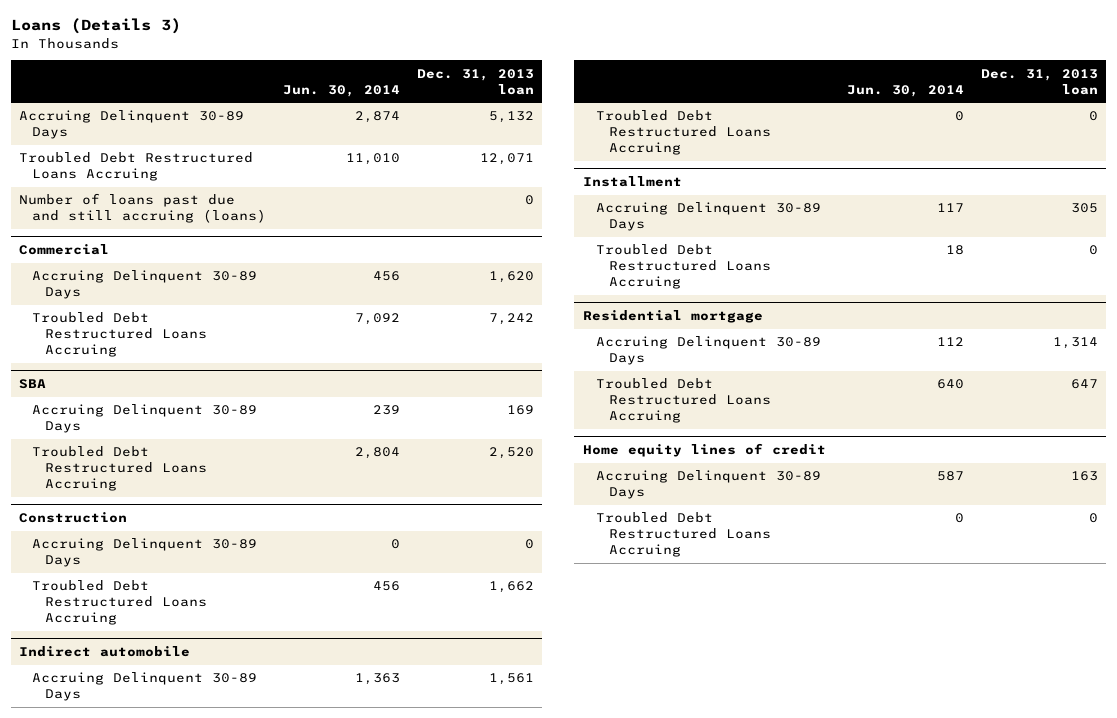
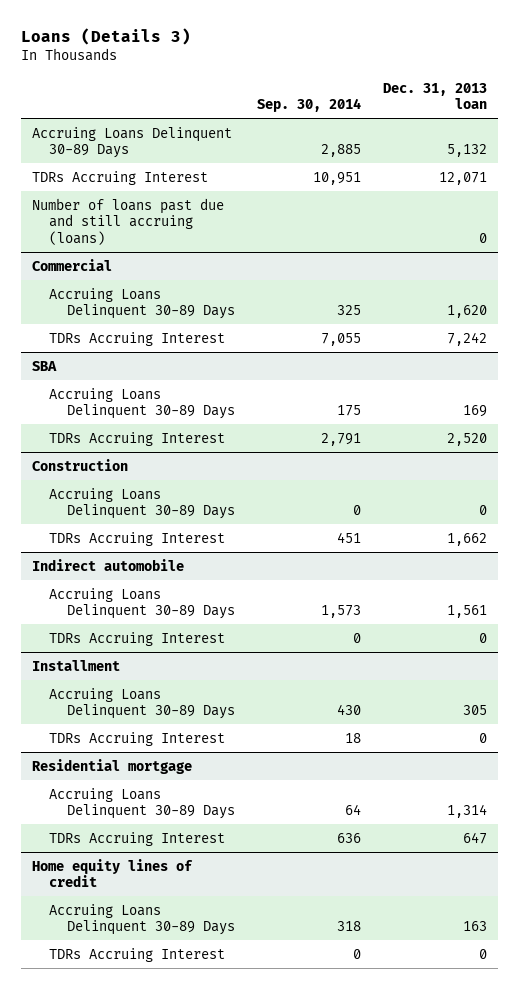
- | Jun. 30, 2014 | Dec. 31, 2013 loan
+ | Sep. 30, 2014 | Dec. 31, 2013 loan
- Accruing Delinquent 30-89 Days | 2,874 | 5,132
- Troubled Debt Restructured Loans Accruing | 11,010 | 12,071
+ Accruing Loans Delinquent 30-89 Days | 2,885 | 5,132
+ TDRs Accruing Interest | 10,951 | 12,071
@ Commercial
- Accruing Delinquent 30-89 Days | 456 | 1,620
- Troubled Debt Restructured Loans Accruing | 7,092 | 7,242
+ Accruing Loans Delinquent 30-89 Days | 325 | 1,620
+ TDRs Accruing Interest | 7,055 | 7,242
@ SBA
- Accruing Delinquent 30-89 Days | 239 | 169
- Troubled Debt Restructured Loans Accruing | 2,804 | 2,520
+ Accruing Loans Delinquent 30-89 Days | 175 | 169
+ TDRs Accruing Interest | 2,791 | 2,520
@ Construction
- Accruing Delinquent 30-89 Days | 0 | 0
- Troubled Debt Restructured Loans Accruing | 456 | 1,662
+ Accruing Loans Delinquent 30-89 Days | 0 | 0
+ TDRs Accruing Interest | 451 | 1,662
@ Indirect automobile
- Accruing Delinquent 30-89 Days | 1,363 | 1,561
- Troubled Debt Restructured Loans Accruing | 0 | 0
+ Accruing Loans Delinquent 30-89 Days | 1,573 | 1,561
+ TDRs Accruing Interest | 0 | 0
@ Installment
- Accruing Delinquent 30-89 Days | 117 | 305
- Troubled Debt Restructured Loans Accruing | 18 | 0
+ Accruing Loans Delinquent 30-89 Days | 430 | 305
+ TDRs Accruing Interest | 18 | 0
@ Residential mortgage
- Accruing Delinquent 30-89 Days | 112 | 1,314
- Troubled Debt Restructured Loans Accruing | 640 | 647
+ Accruing Loans Delinquent 30-89 Days | 64 | 1,314
+ TDRs Accruing Interest | 636 | 647
@ Home equity lines of credit
- Accruing Delinquent 30-89 Days | 587 | 163
- Troubled Debt Restructured Loans Accruing | 0 | 0
+ Accruing Loans Delinquent 30-89 Days | 318 | 163
+ TDRs Accruing Interest | 0 | 0

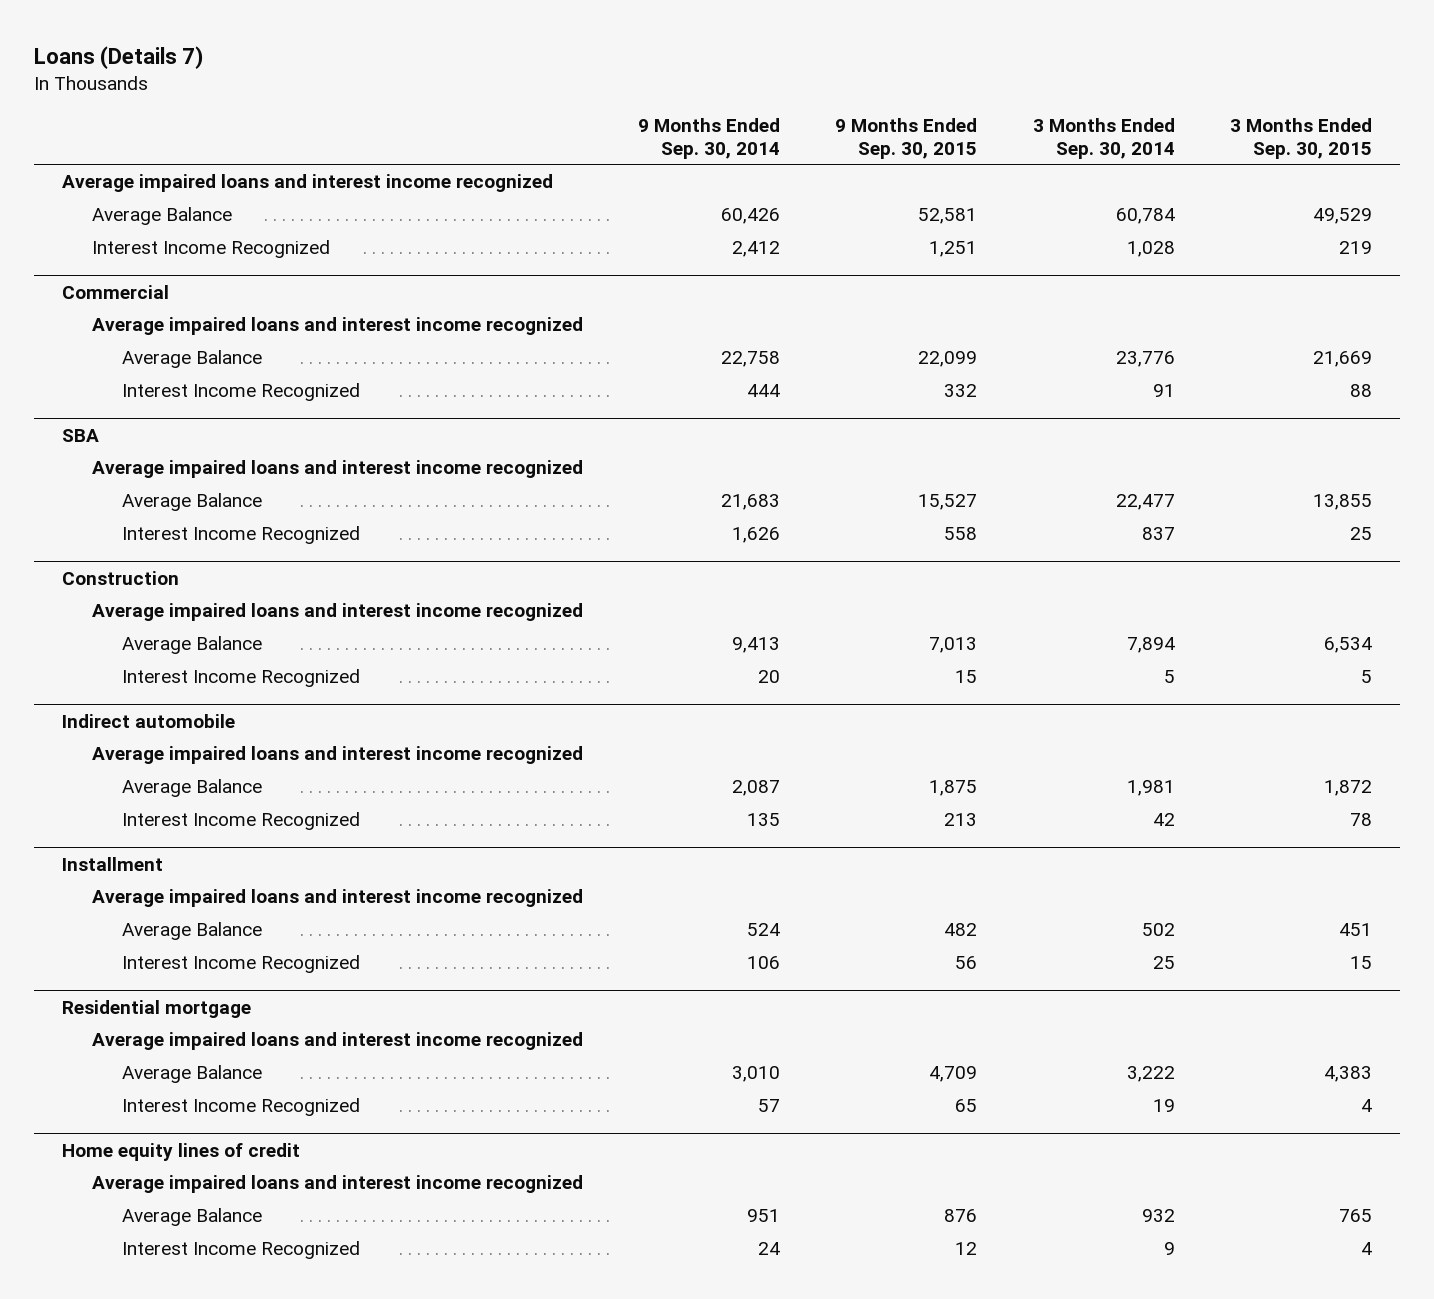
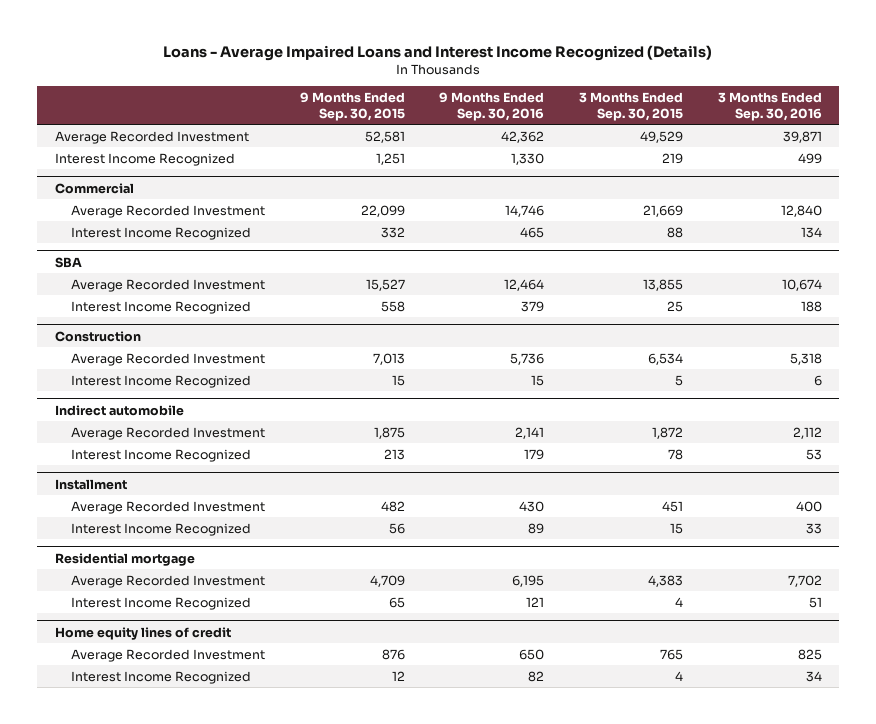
- Loans (Details 7)
+ Loans - Average Impaired Loans and Interest Income Recognized (Details)
- | 9 Months Ended Sep. 30, 2014 | 9 Months Ended Sep. 30, 2015 | 3 Months Ended Sep. 30, 2014 | 3 Months Ended Sep. 30, 2015
+ | 9 Months Ended Sep. 30, 2015 | 9 Months Ended Sep. 30, 2016 | 3 Months Ended Sep. 30, 2015 | 3 Months Ended Sep. 30, 2016
- Average impaired loans and interest income recognized
- Average Balance | 60,426 | 52,581 | 60,784 | 49,529
+ Average Recorded Investment | 52,581 | 42,362 | 49,529 | 39,871
@ Commercial
- Average impaired loans and interest income recognized
- Average Balance | 22,758 | 22,099 | 23,776 | 21,669
+ Average Recorded Investment | 22,099 | 14,746 | 21,669 | 12,840
@ SBA
- Average impaired loans and interest income recognized
- Average Balance | 21,683 | 15,527 | 22,477 | 13,855
+ Average Recorded Investment | 15,527 | 12,464 | 13,855 | 10,674
@ Construction
- Average impaired loans and interest income recognized
- Average Balance | 9,413 | 7,013 | 7,894 | 6,534
+ Average Recorded Investment | 7,013 | 5,736 | 6,534 | 5,318
@ Indirect automobile
- Average impaired loans and interest income recognized
- Average Balance | 2,087 | 1,875 | 1,981 | 1,872
+ Average Recorded Investment | 1,875 | 2,141 | 1,872 | 2,112
@ Installment
- Average impaired loans and interest income recognized
- Average Balance | 524 | 482 | 502 | 451
+ Average Recorded Investment | 482 | 430 | 451 | 400
@ Residential mortgage
- Average impaired loans and interest income recognized
- Average Balance | 3,010 | 4,709 | 3,222 | 4,383
+ Average Recorded Investment | 4,709 | 6,195 | 4,383 | 7,702
@ Home equity lines of credit
- Average impaired loans and interest income recognized
- Average Balance | 951 | 876 | 932 | 765
+ Average Recorded Investment | 876 | 650 | 765 | 825

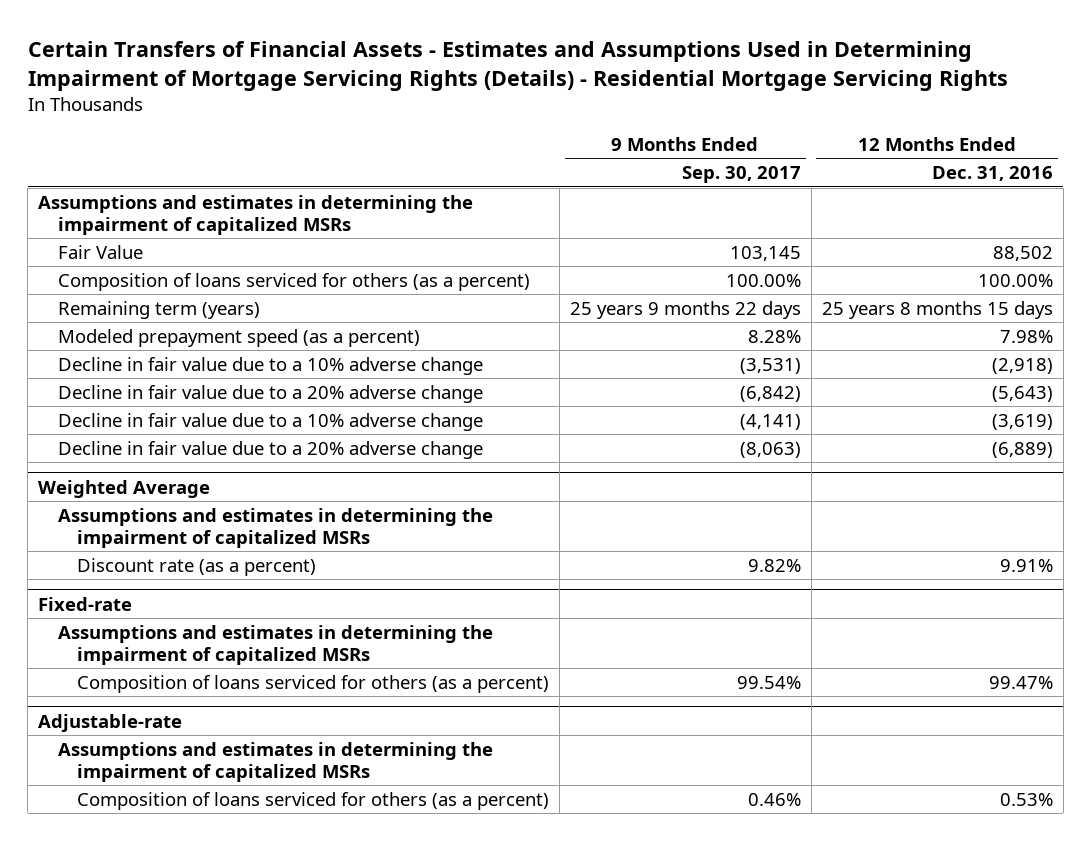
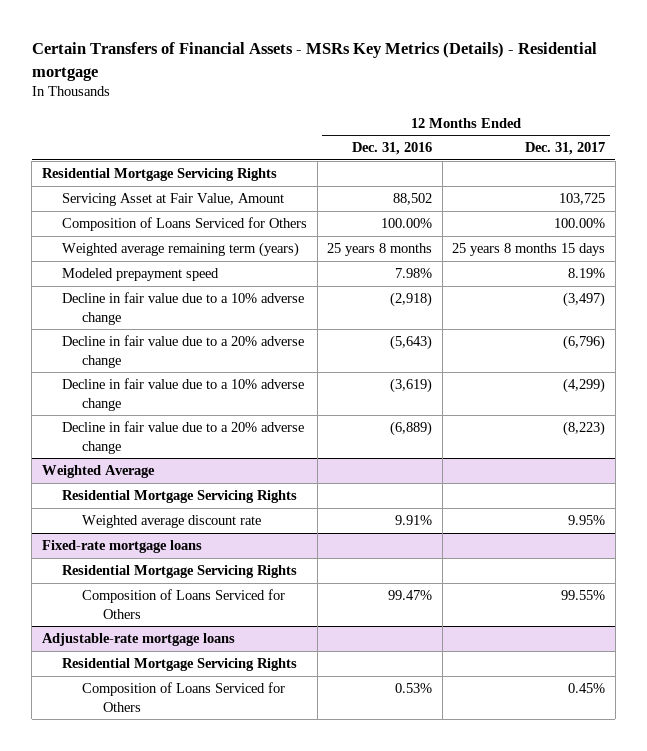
- Certain Transfers of Financial Assets - Estimates and Assumptions Used in Determining Impairment of Mortgage Servicing Rights (Details) - Residential Mortgage Servicing Rights
+ Certain Transfers of Financial Assets - MSRs Key Metrics (Details) - Residential mortgage
- | 9 Months Ended Sep. 30, 2017 | 12 Months Ended Dec. 31, 2016
+ | 12 Months Ended Dec. 31, 2016 | 12 Months Ended Dec. 31, 2017
- Assumptions and estimates in determining the impairment of capitalized MSRs
- Fair Value | 103,145 | 88,502
- Composition of loans serviced for others (as a percent) | 100.00% | 100.00%
- Remaining term (years) | 25 years 9 months 22 days | 25 years 8 months 15 days
- Modeled prepayment speed (as a percent) | 8.28% | 7.98%
+ Residential Mortgage Servicing Rights
+ Servicing Asset at Fair Value, Amount | 88,502 | 103,725
+ Composition of Loans Serviced for Others | 100.00% | 100.00%
+ Weighted average remaining term (years) | 25 years 8 months | 25 years 8 months 15 days
+ Modeled prepayment speed | 7.98% | 8.19%
@ Weighted Average
- Assumptions and estimates in determining the impairment of capitalized MSRs
- Discount rate (as a percent) | 9.82% | 9.91%
- Fixed-rate
- Assumptions and estimates in determining the impairment of capitalized MSRs
- Composition of loans serviced for others (as a percent) | 99.54% | 99.47%
- Adjustable-rate
- Assumptions and estimates in determining the impairment of capitalized MSRs
- Composition of loans serviced for others (as a percent) | 0.46% | 0.53%
@ Weighted Average
+ Residential Mortgage Servicing Rights
+ Weighted average discount rate | 9.91% | 9.95%
+ Fixed-rate mortgage loans
+ Residential Mortgage Servicing Rights
+ Composition of Loans Serviced for Others | 99.47% | 99.55%
+ Adjustable-rate mortgage loans
+ Residential Mortgage Servicing Rights
+ Composition of Loans Serviced for Others | 0.53% | 0.45%

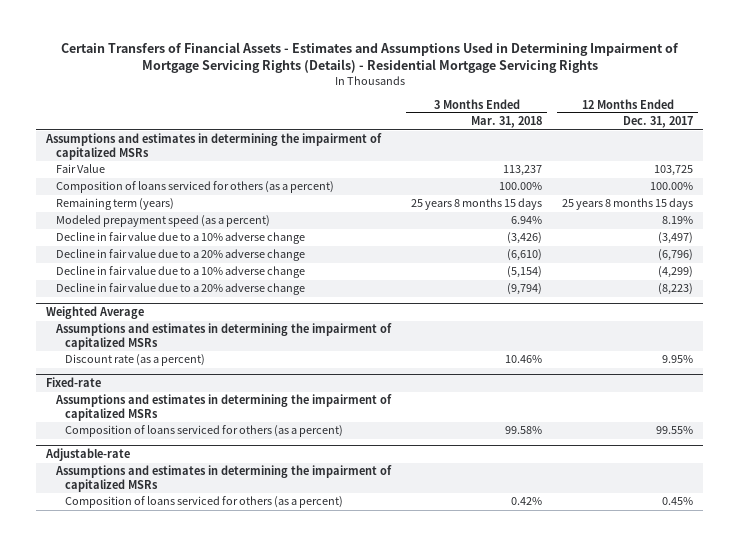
- Certain Transfers of Financial Assets - MSRs Key Metrics (Details) - Residential mortgage
+ Certain Transfers of Financial Assets - Estimates and Assumptions Used in Determining Impairment of Mortgage Servicing Rights (Details) - Residential Mortgage Servicing Rights
- | 12 Months Ended Dec. 31, 2016 | 12 Months Ended Dec. 31, 2017
+ | 3 Months Ended Mar. 31, 2018 | 12 Months Ended Dec. 31, 2017
- Residential Mortgage Servicing Rights
- Servicing Asset at Fair Value, Amount | 88,502 | 103,725
- Composition of Loans Serviced for Others | 100.00% | 100.00%
- Weighted average remaining term (years) | 25 years 8 months | 25 years 8 months 15 days
- Modeled prepayment speed | 7.98% | 8.19%
+ Assumptions and estimates in determining the impairment of capitalized MSRs
+ Fair Value | 113,237 | 103,725
+ Composition of loans serviced for others (as a percent) | 100.00% | 100.00%
+ Remaining term (years) | 25 years 8 months 15 days | 25 years 8 months 15 days
+ Modeled prepayment speed (as a percent) | 6.94% | 8.19%
@ Weighted Average
- Residential Mortgage Servicing Rights
- Weighted average discount rate | 9.91% | 9.95%
- Fixed-rate mortgage loans
- Residential Mortgage Servicing Rights
- Composition of Loans Serviced for Others | 99.47% | 99.55%
- Adjustable-rate mortgage loans
- Residential Mortgage Servicing Rights
- Composition of Loans Serviced for Others | 0.53% | 0.45%
@ Weighted Average
+ Assumptions and estimates in determining the impairment of capitalized MSRs
+ Discount rate (as a percent) | 10.46% | 9.95%
+ Fixed-rate
+ Assumptions and estimates in determining the impairment of capitalized MSRs
+ Composition of loans serviced for others (as a percent) | 99.58% | 99.55%
+ Adjustable-rate
+ Assumptions and estimates in determining the impairment of capitalized MSRs
+ Composition of loans serviced for others (as a percent) | 0.42% | 0.45%

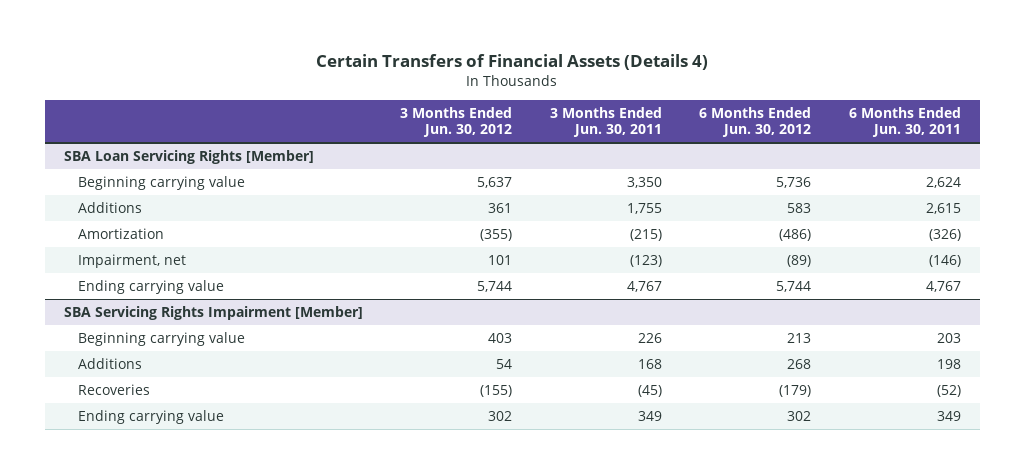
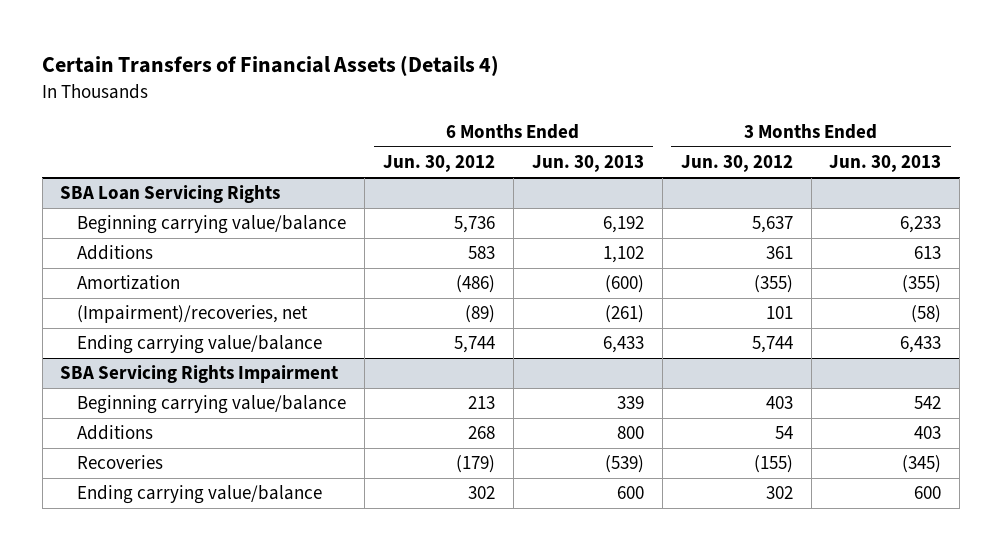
- | 3 Months Ended Jun. 30, 2012 | 3 Months Ended Jun. 30, 2011 | 6 Months Ended Jun. 30, 2012 | 6 Months Ended Jun. 30, 2011
+ | 6 Months Ended Jun. 30, 2012 | 6 Months Ended Jun. 30, 2013 | 3 Months Ended Jun. 30, 2012 | 3 Months Ended Jun. 30, 2013
- SBA Loan Servicing Rights [Member]
- Beginning carrying value | 5,637 | 3,350 | 5,736 | 2,624
+ SBA Loan Servicing Rights
+ Beginning carrying value/balance | 5,736 | 6,192 | 5,637 | 6,233
- Impairment, net | 101 | (123) | (89) | (146)
- Ending carrying value | 5,744 | 4,767 | 5,744 | 4,767
- SBA Servicing Rights Impairment [Member]
- Beginning carrying value | 403 | 226 | 213 | 203
+ (Impairment)/recoveries, net | (89) | (261) | 101 | (58)
+ Ending carrying value/balance | 5,744 | 6,433 | 5,744 | 6,433
+ SBA Servicing Rights Impairment
+ Beginning carrying value/balance | 213 | 339 | 403 | 542
- Ending carrying value | 302 | 349 | 302 | 349
+ Ending carrying value/balance | 302 | 600 | 302 | 600

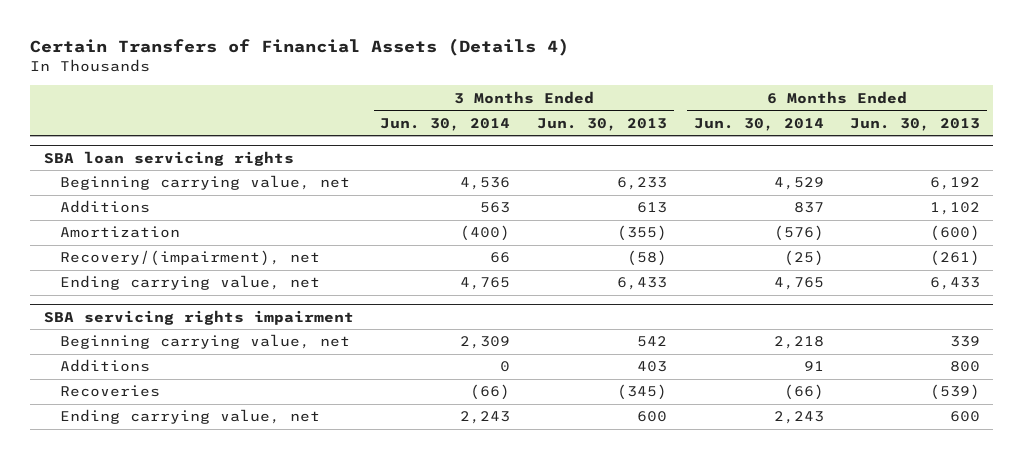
- | 6 Months Ended Jun. 30, 2012 | 6 Months Ended Jun. 30, 2013 | 3 Months Ended Jun. 30, 2012 | 3 Months Ended Jun. 30, 2013
+ | 3 Months Ended Jun. 30, 2014 | 3 Months Ended Jun. 30, 2013 | 6 Months Ended Jun. 30, 2014 | 6 Months Ended Jun. 30, 2013
- SBA Loan Servicing Rights
- Beginning carrying value/balance | 5,736 | 6,192 | 5,637 | 6,233
+ SBA loan servicing rights
+ Beginning carrying value, net | 4,536 | 6,233 | 4,529 | 6,192
- (Impairment)/recoveries, net | (89) | (261) | 101 | (58)
- Ending carrying value/balance | 5,744 | 6,433 | 5,744 | 6,433
- SBA Servicing Rights Impairment
- Beginning carrying value/balance | 213 | 339 | 403 | 542
+ Recovery/(impairment), net | 66 | (58) | (25) | (261)
+ Ending carrying value, net | 4,765 | 6,433 | 4,765 | 6,433
+ SBA servicing rights impairment
+ Beginning carrying value, net | 2,309 | 542 | 2,218 | 339
- Ending carrying value/balance | 302 | 600 | 302 | 600
+ Ending carrying value, net | 2,243 | 600 | 2,243 | 600

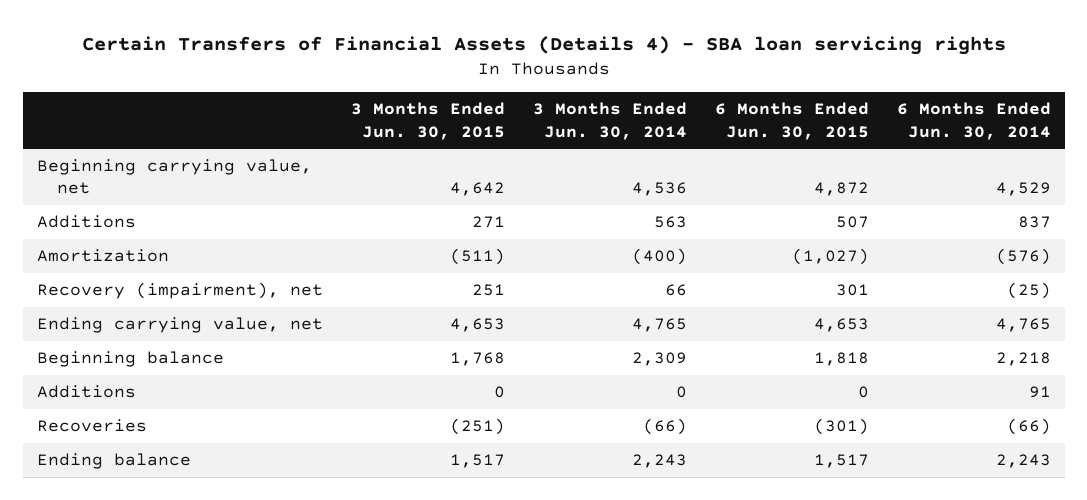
- Certain Transfers of Financial Assets (Details 4)
+ Certain Transfers of Financial Assets (Details 4) - SBA loan servicing rights
- | 3 Months Ended Jun. 30, 2014 | 3 Months Ended Jun. 30, 2013 | 6 Months Ended Jun. 30, 2014 | 6 Months Ended Jun. 30, 2013
+ | 3 Months Ended Jun. 30, 2015 | 3 Months Ended Jun. 30, 2014 | 6 Months Ended Jun. 30, 2015 | 6 Months Ended Jun. 30, 2014
- SBA loan servicing rights
- Recovery/(impairment), net | 66 | (58) | (25) | (261)
+ Recovery (impairment), net | 251 | 66 | 301 | (25)
- SBA servicing rights impairment
- Beginning carrying value, net | 2,309 | 542 | 2,218 | 339
+ Beginning balance | 1,768 | 2,309 | 1,818 | 2,218
- Ending carrying value, net | 2,243 | 600 | 2,243 | 600
+ Ending balance | 1,517 | 2,243 | 1,517 | 2,243

